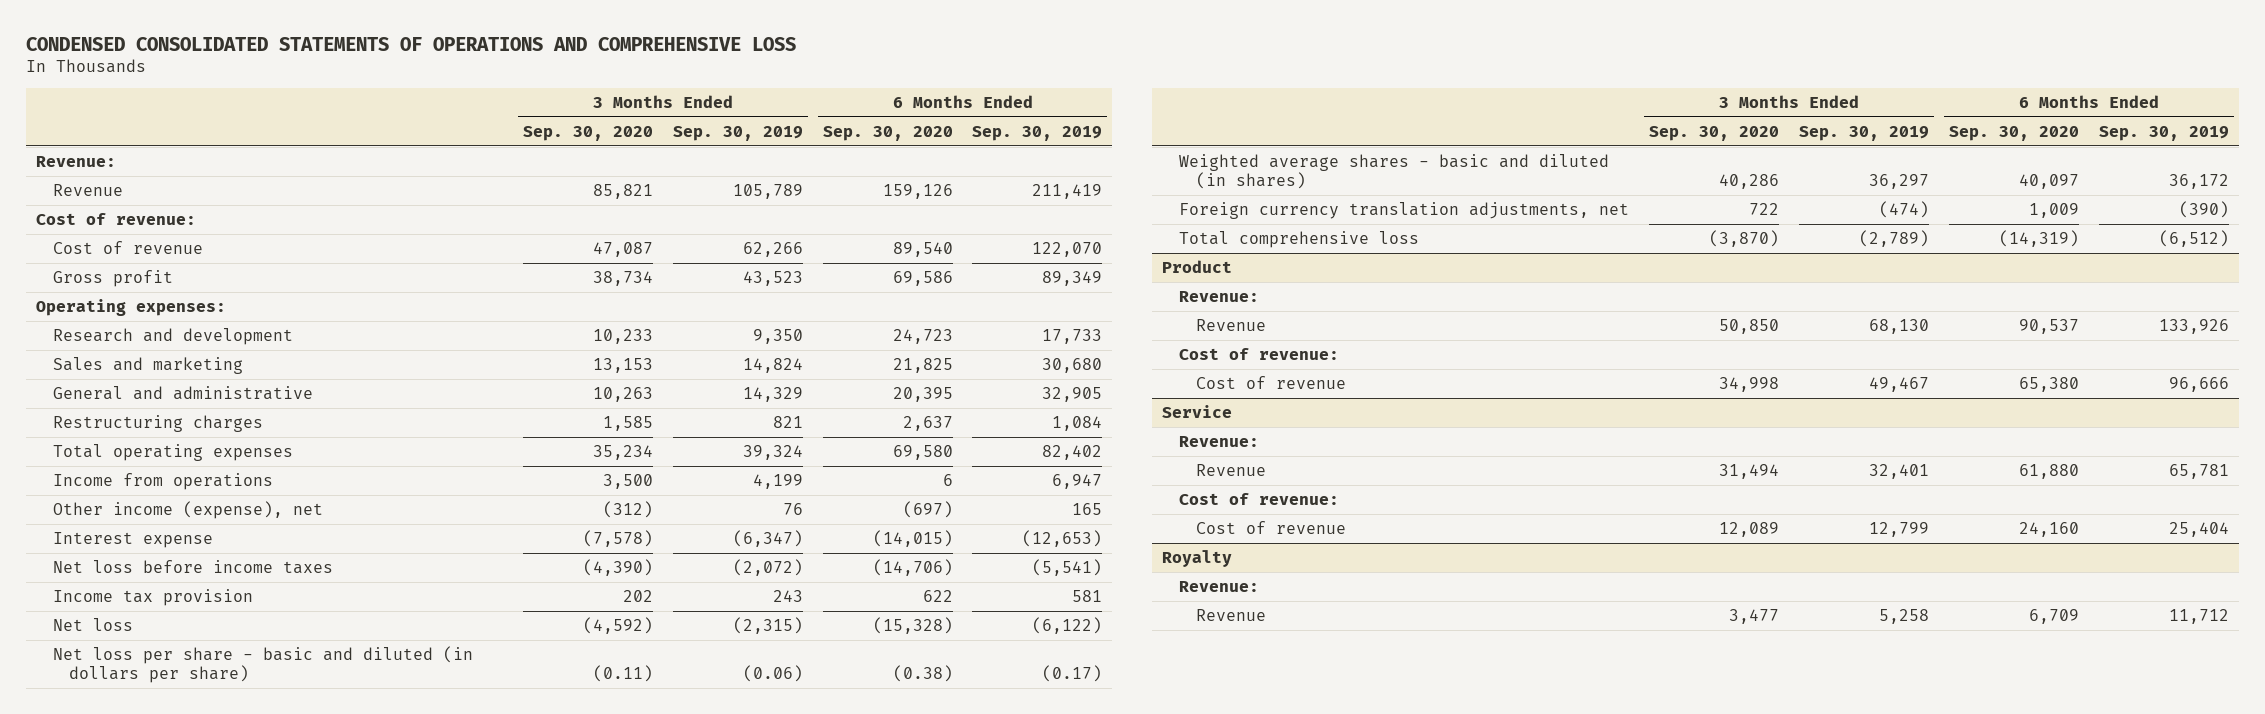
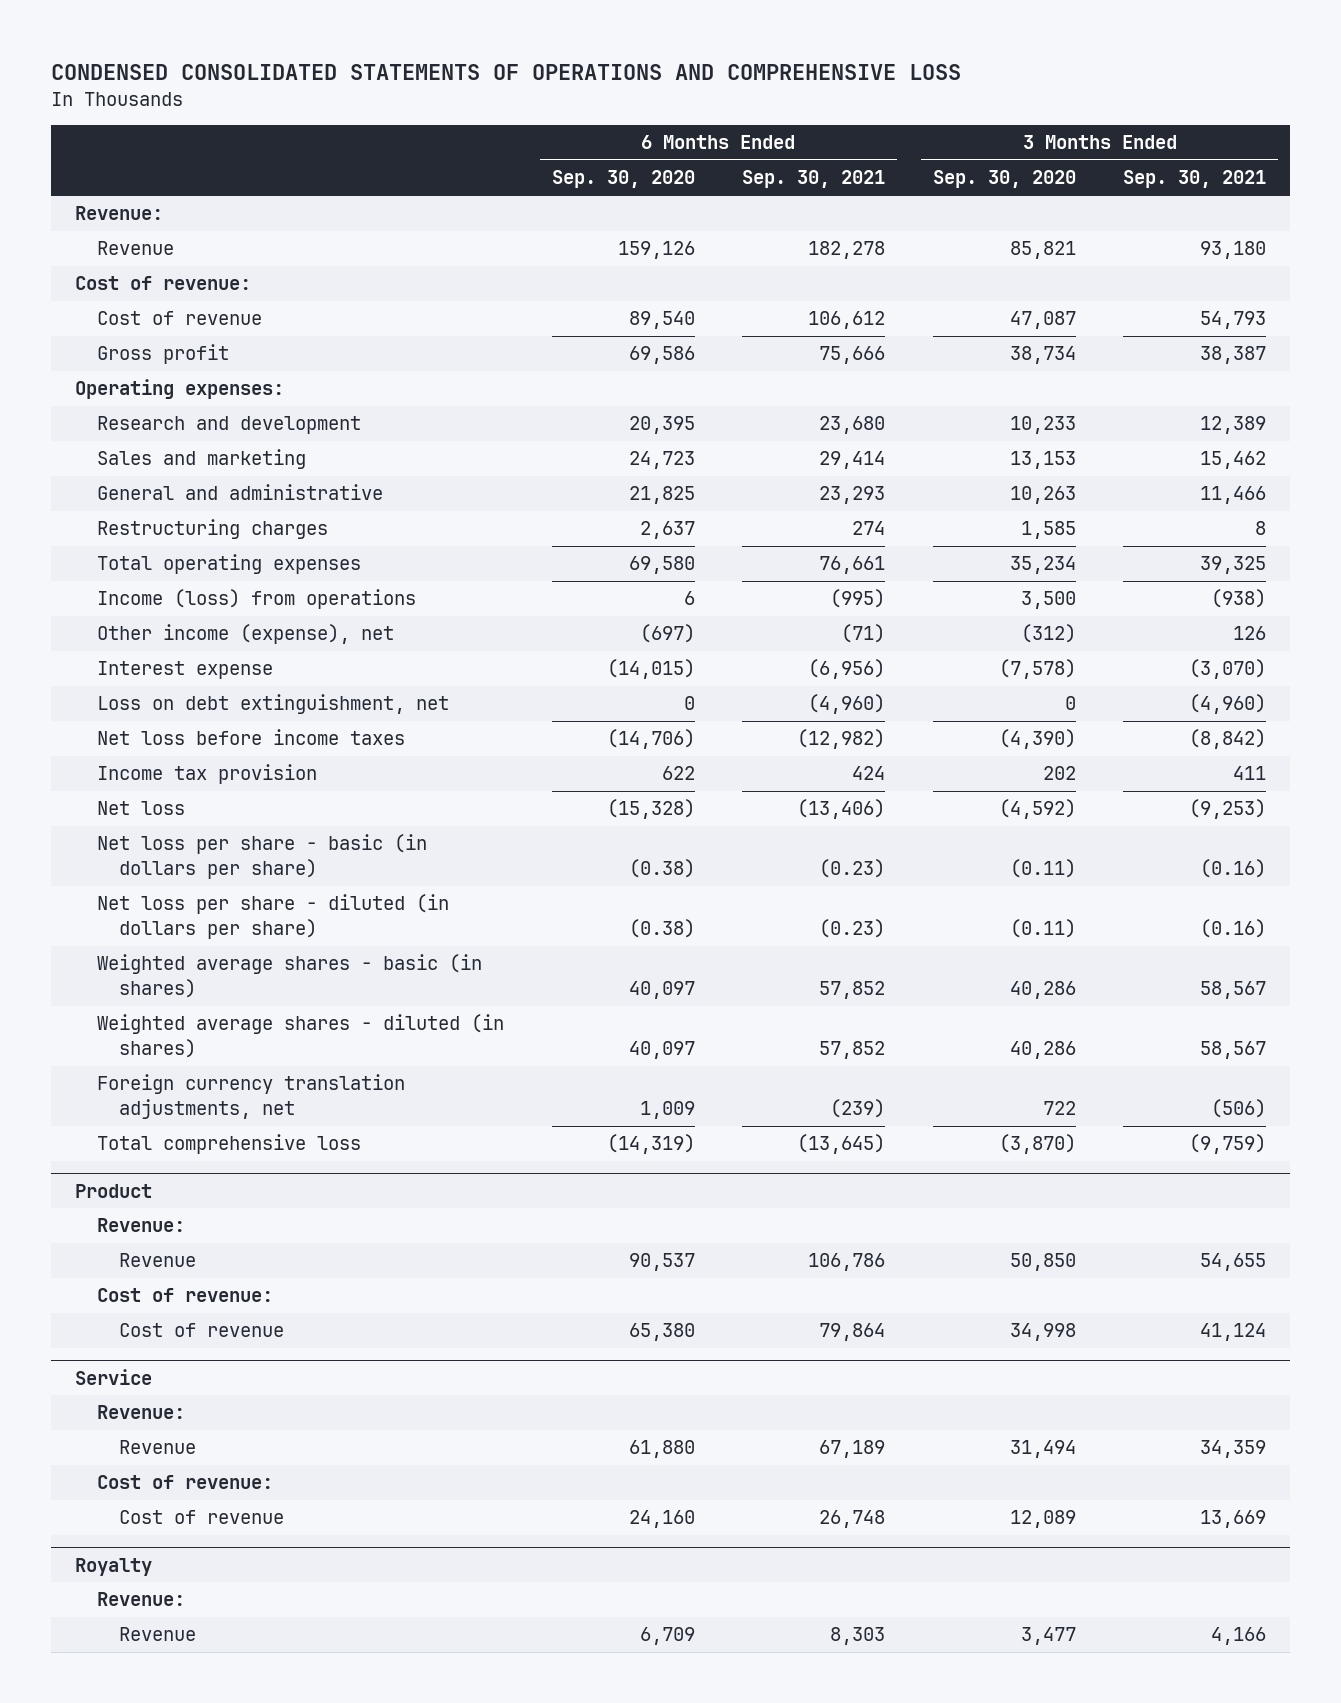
- | 3 Months Ended Sep. 30, 2020 | 3 Months Ended Sep. 30, 2019 | 6 Months Ended Sep. 30, 2020 | 6 Months Ended Sep. 30, 2019
+ | 6 Months Ended Sep. 30, 2020 | 6 Months Ended Sep. 30, 2021 | 3 Months Ended Sep. 30, 2020 | 3 Months Ended Sep. 30, 2021
- Research and development | 10,233 | 9,350 | 24,723 | 17,733
- Sales and marketing | 13,153 | 14,824 | 21,825 | 30,680
- General and administrative | 10,263 | 14,329 | 20,395 | 32,905
+ Research and development | 20,395 | 23,680 | 10,233 | 12,389
+ Sales and marketing | 24,723 | 29,414 | 13,153 | 15,462
+ General and administrative | 21,825 | 23,293 | 10,263 | 11,466
- Income from operations | 3,500 | 4,199 | 6 | 6,947
+ Income (loss) from operations | 6 | (995) | 3,500 | (938)
+ Loss on debt extinguishment, net | 0 | (4,960) | 0 | (4,960)
- Net loss per share - basic and diluted (in dollars per share) | (0.11) | (0.06) | (0.38) | (0.17)
- Weighted average shares - basic and diluted (in shares) | 40,286 | 36,297 | 40,097 | 36,172
+ Net loss per share - basic (in dollars per share) | (0.38) | (0.23) | (0.11) | (0.16)
+ Net loss per share - diluted (in dollars per share) | (0.38) | (0.23) | (0.11) | (0.16)
+ Weighted average shares - basic (in shares) | 40,097 | 57,852 | 40,286 | 58,567
+ Weighted average shares - diluted (in shares) | 40,097 | 57,852 | 40,286 | 58,567

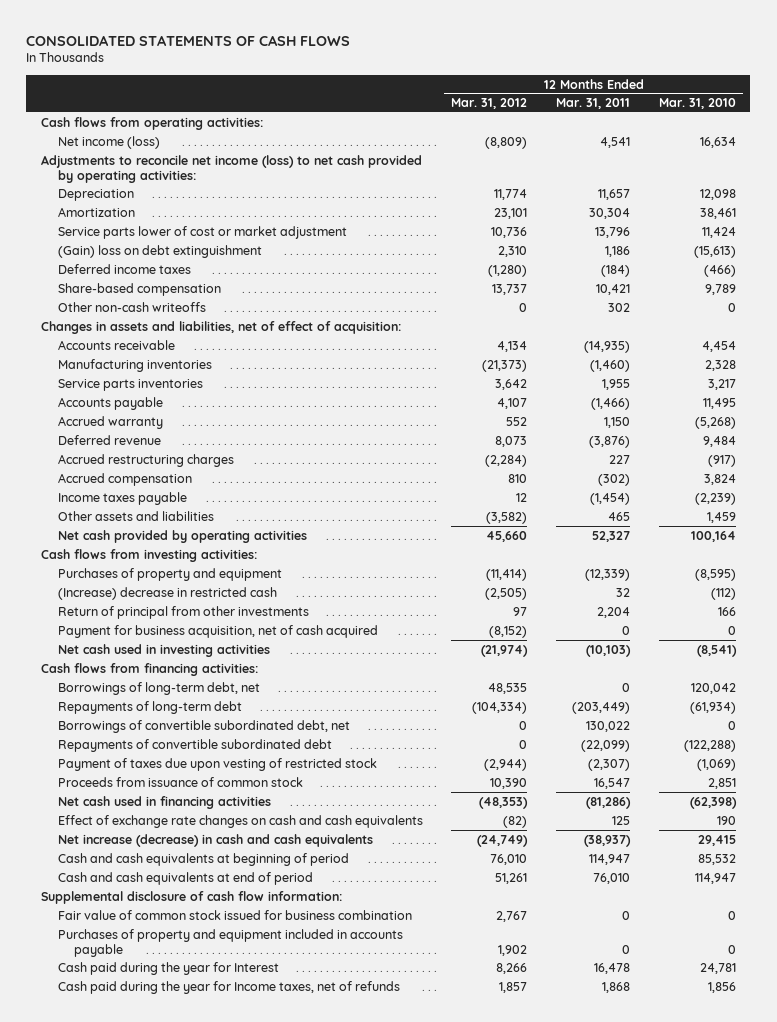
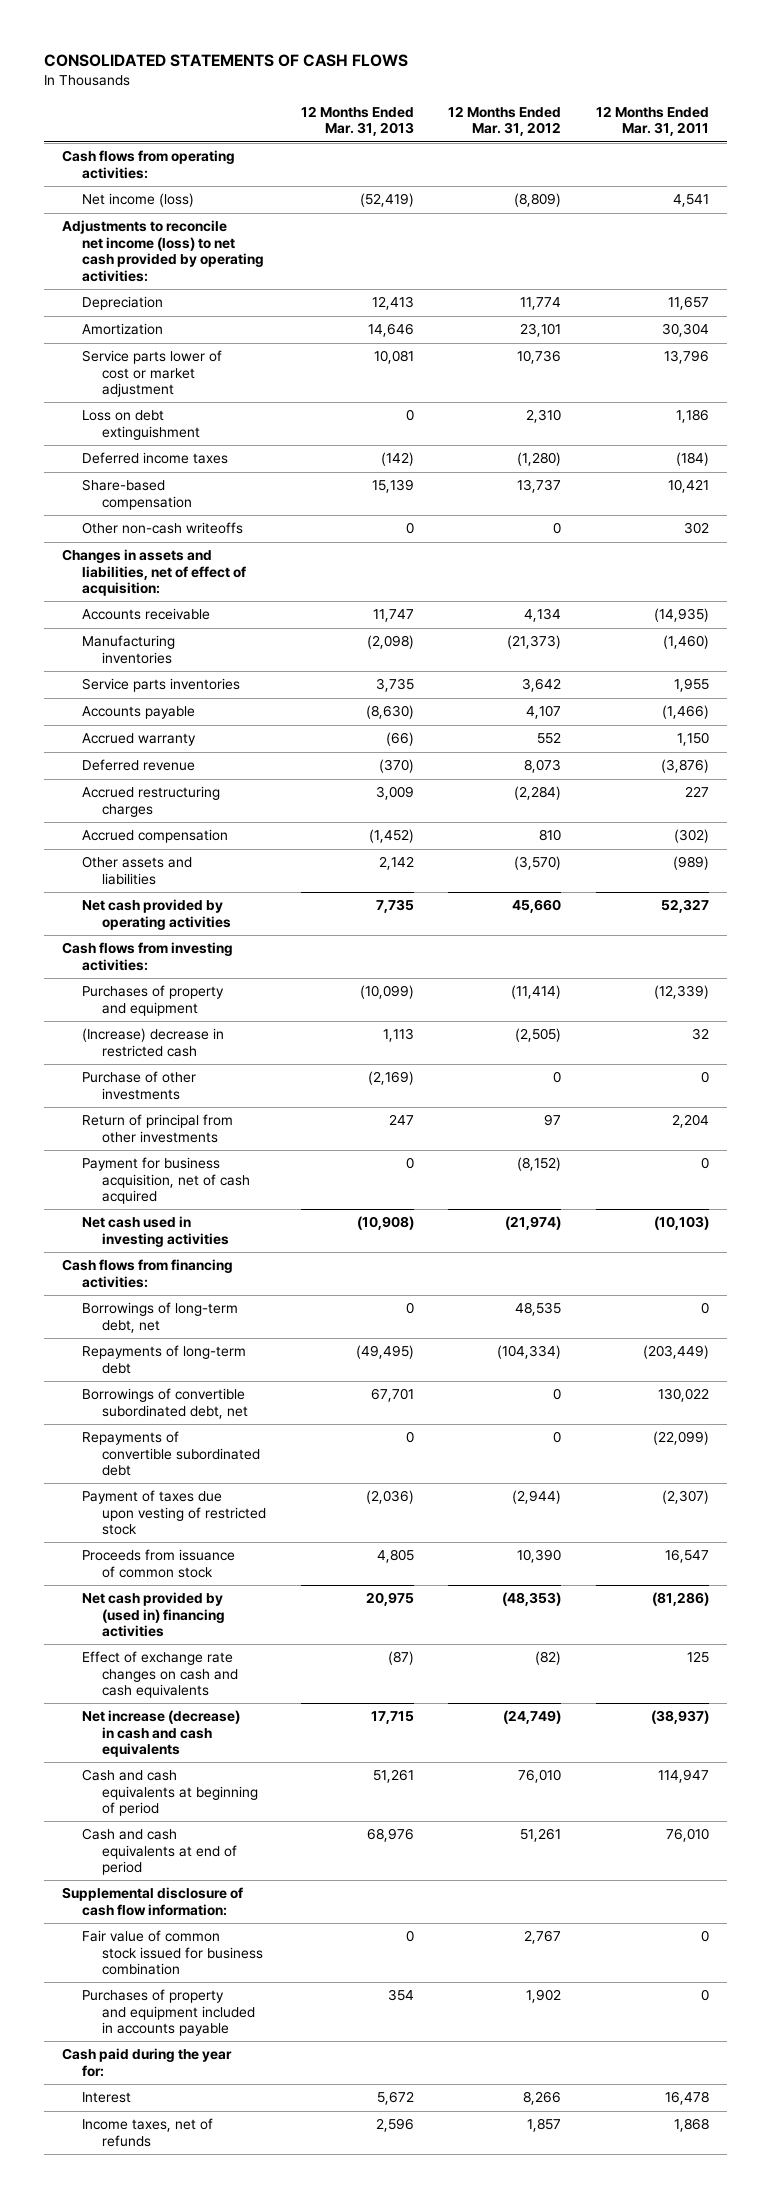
- | 12 Months Ended Mar. 31, 2012 | 12 Months Ended Mar. 31, 2011 | 12 Months Ended Mar. 31, 2010
+ | 12 Months Ended Mar. 31, 2013 | 12 Months Ended Mar. 31, 2012 | 12 Months Ended Mar. 31, 2011
- (Gain) loss on debt extinguishment | 2,310 | 1,186 | (15,613)
+ Loss on debt extinguishment | 0 | 2,310 | 1,186
- Income taxes payable | 12 | (1,454) | (2,239)
- Other assets and liabilities | (3,582) | 465 | 1,459
+ Other assets and liabilities | 2,142 | (3,570) | (989)
+ Purchase of other investments | (2,169) | 0 | 0
- Net cash used in financing activities | (48,353) | (81,286) | (62,398)
+ Net cash provided by (used in) financing activities | 20,975 | (48,353) | (81,286)
- Cash paid during the year for Interest | 8,266 | 16,478 | 24,781
- Cash paid during the year for Income taxes, net of refunds | 1,857 | 1,868 | 1,856
+ Cash paid during the year for:
+ Interest | 5,672 | 8,266 | 16,478
+ Income taxes, net of refunds | 2,596 | 1,857 | 1,868

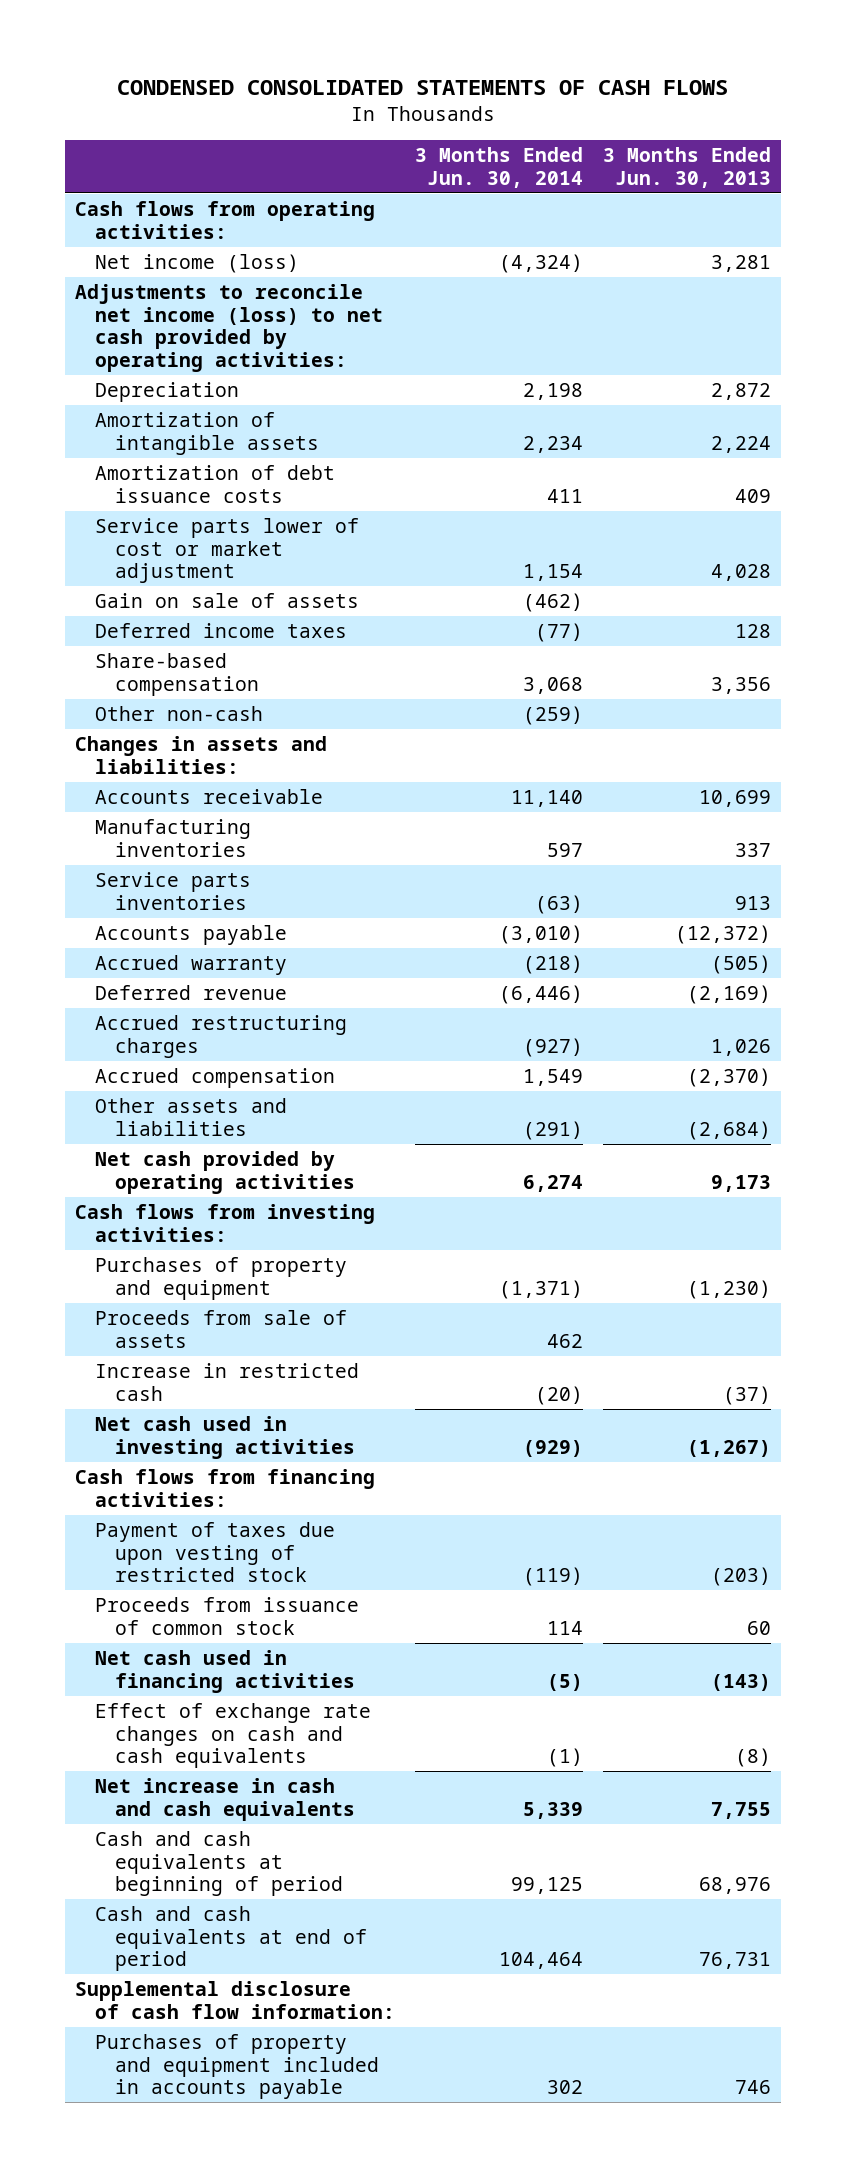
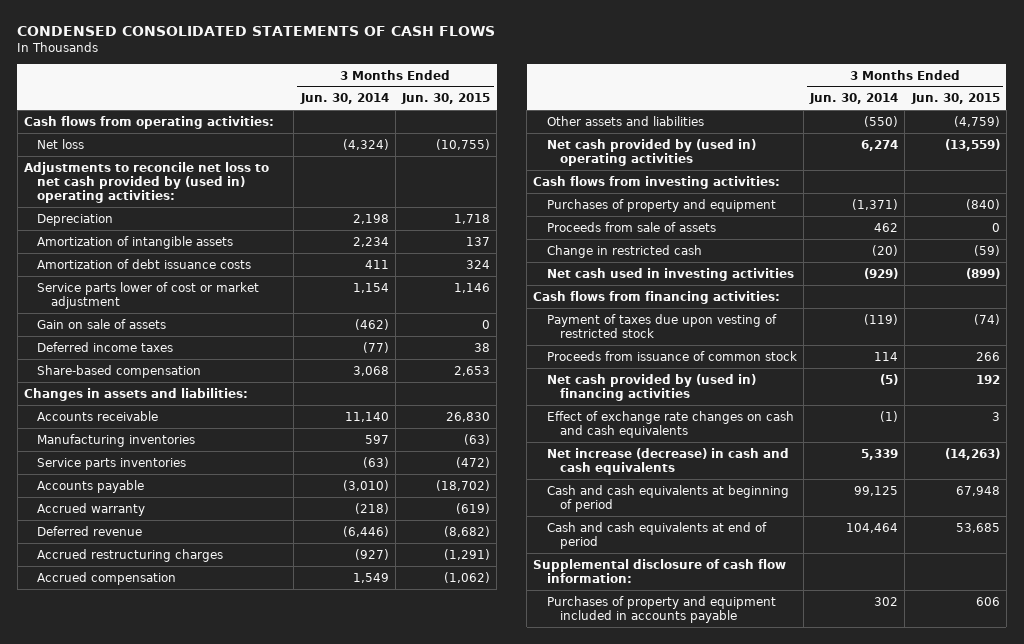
- | 3 Months Ended Jun. 30, 2014 | 3 Months Ended Jun. 30, 2013
+ | 3 Months Ended Jun. 30, 2014 | 3 Months Ended Jun. 30, 2015
- Net income (loss) | (4,324) | 3,281
- Adjustments to reconcile net income (loss) to net cash provided by operating activities:
+ Net loss | (4,324) | (10,755)
+ Adjustments to reconcile net loss to net cash provided by (used in) operating activities:
- Other non-cash | (259) |
- Other assets and liabilities | (291) | (2,684)
- Net cash provided by operating activities | 6,274 | 9,173
+ Other assets and liabilities | (550) | (4,759)
+ Net cash provided by (used in) operating activities | 6,274 | (13,559)
- Increase in restricted cash | (20) | (37)
+ Change in restricted cash | (20) | (59)
- Net cash used in financing activities | (5) | (143)
+ Net cash provided by (used in) financing activities | (5) | 192
- Net increase in cash and cash equivalents | 5,339 | 7,755
+ Net increase (decrease) in cash and cash equivalents | 5,339 | (14,263)

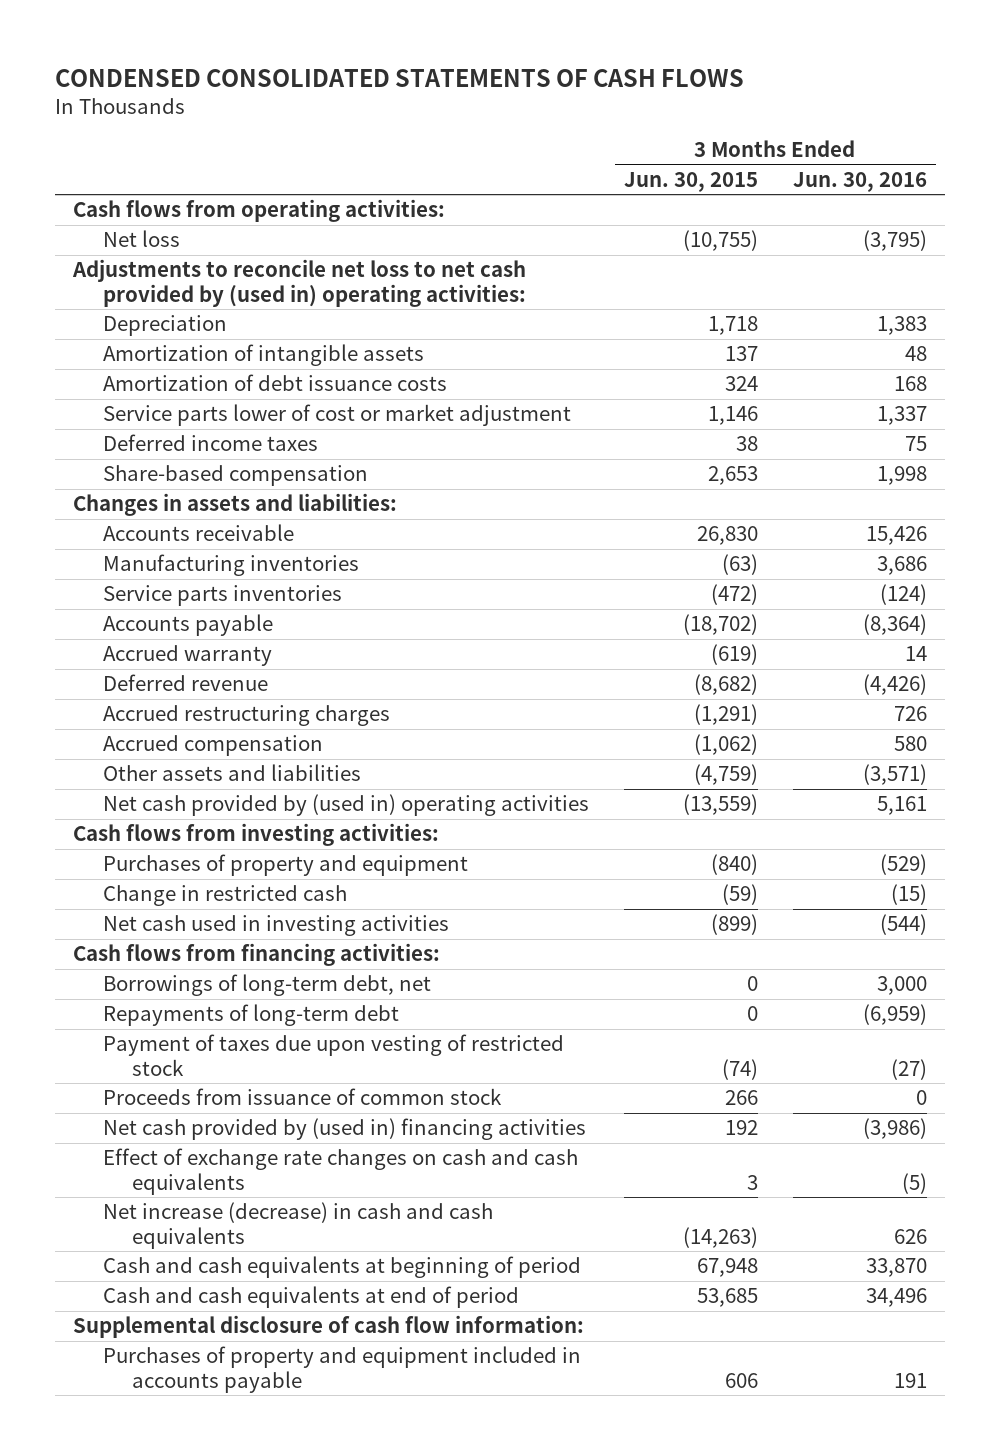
- | 3 Months Ended Jun. 30, 2014 | 3 Months Ended Jun. 30, 2015
+ | 3 Months Ended Jun. 30, 2015 | 3 Months Ended Jun. 30, 2016
- Gain on sale of assets | (462) | 0
- Proceeds from sale of assets | 462 | 0
+ Borrowings of long-term debt, net | 0 | 3,000
+ Repayments of long-term debt | 0 | (6,959)

